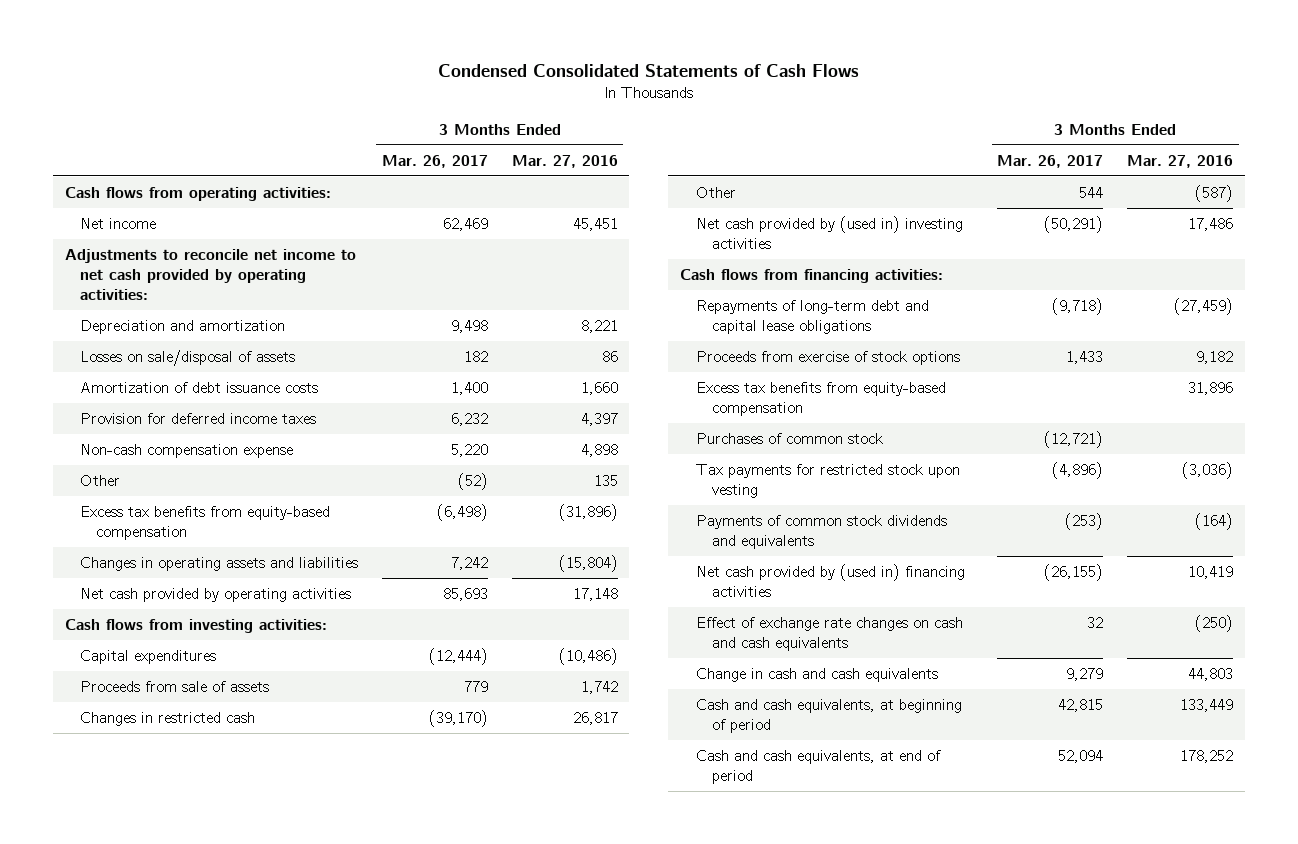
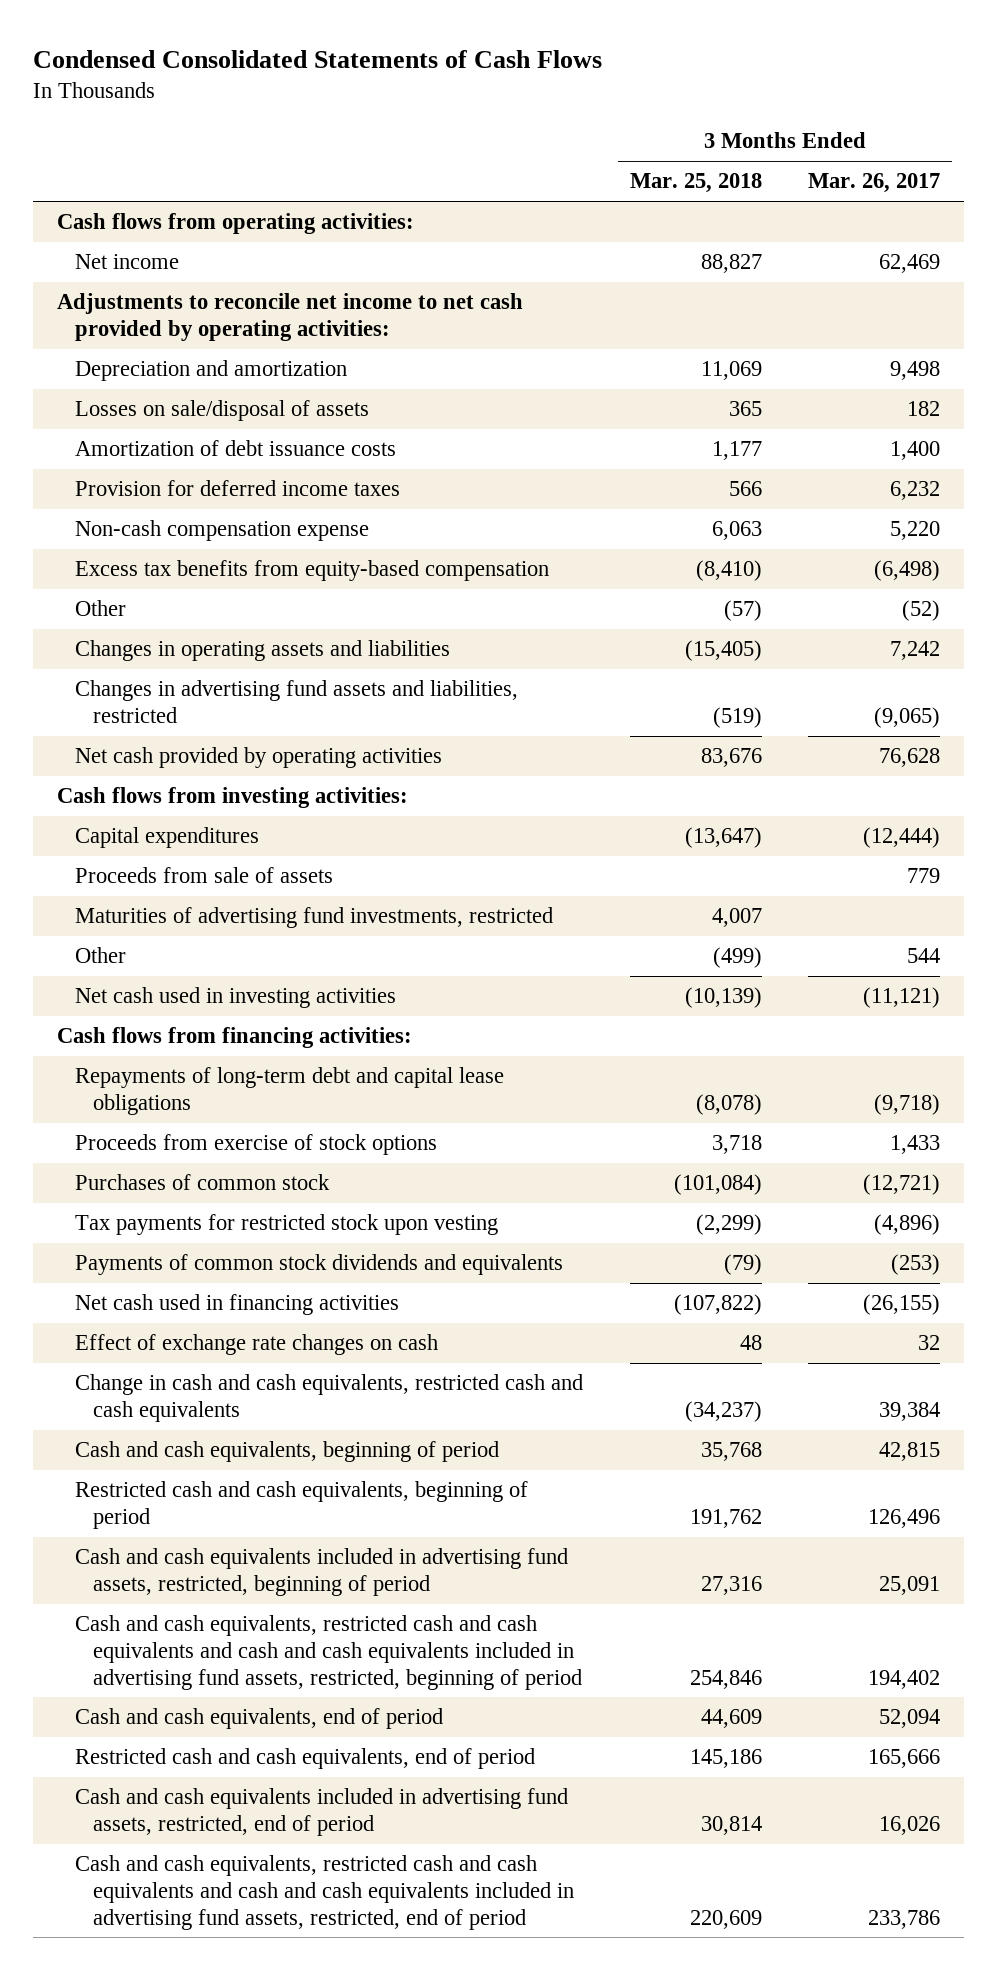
- | 3 Months Ended Mar. 26, 2017 | 3 Months Ended Mar. 27, 2016
+ | 3 Months Ended Mar. 25, 2018 | 3 Months Ended Mar. 26, 2017
moved down: Other | (57) | (52)
- Net cash provided by operating activities | 85,693 | 17,148
+ Changes in advertising fund assets and liabilities, restricted | (519) | (9,065)
+ Net cash provided by operating activities | 83,676 | 76,628
- Changes in restricted cash | (39,170) | 26,817
+ Maturities of advertising fund investments, restricted | 4,007 |
- Net cash provided by (used in) investing activities | (50,291) | 17,486
+ Net cash used in investing activities | (10,139) | (11,121)
- Excess tax benefits from equity-based compensation | | 31,896
- Net cash provided by (used in) financing activities | (26,155) | 10,419
- Effect of exchange rate changes on cash and cash equivalents | 32 | (250)
- Change in cash and cash equivalents | 9,279 | 44,803
- Cash and cash equivalents, at beginning of period | 42,815 | 133,449
- Cash and cash equivalents, at end of period | 52,094 | 178,252
+ Net cash used in financing activities | (107,822) | (26,155)
+ Effect of exchange rate changes on cash | 48 | 32
+ Change in cash and cash equivalents, restricted cash and cash equivalents | (34,237) | 39,384
+ Cash and cash equivalents, beginning of period | 35,768 | 42,815
+ Restricted cash and cash equivalents, beginning of period | 191,762 | 126,496
+ Cash and cash equivalents included in advertising fund assets, restricted, beginning of period | 27,316 | 25,091
+ Cash and cash equivalents, restricted cash and cash equivalents and cash and cash equivalents included in advertising fund assets, restricted, beginning of period | 254,846 | 194,402
+ Cash and cash equivalents, end of period | 44,609 | 52,094
+ Restricted cash and cash equivalents, end of period | 145,186 | 165,666
+ Cash and cash equivalents included in advertising fund assets, restricted, end of period | 30,814 | 16,026
+ Cash and cash equivalents, restricted cash and cash equivalents and cash and cash equivalents included in advertising fund assets, restricted, end of period | 220,609 | 233,786

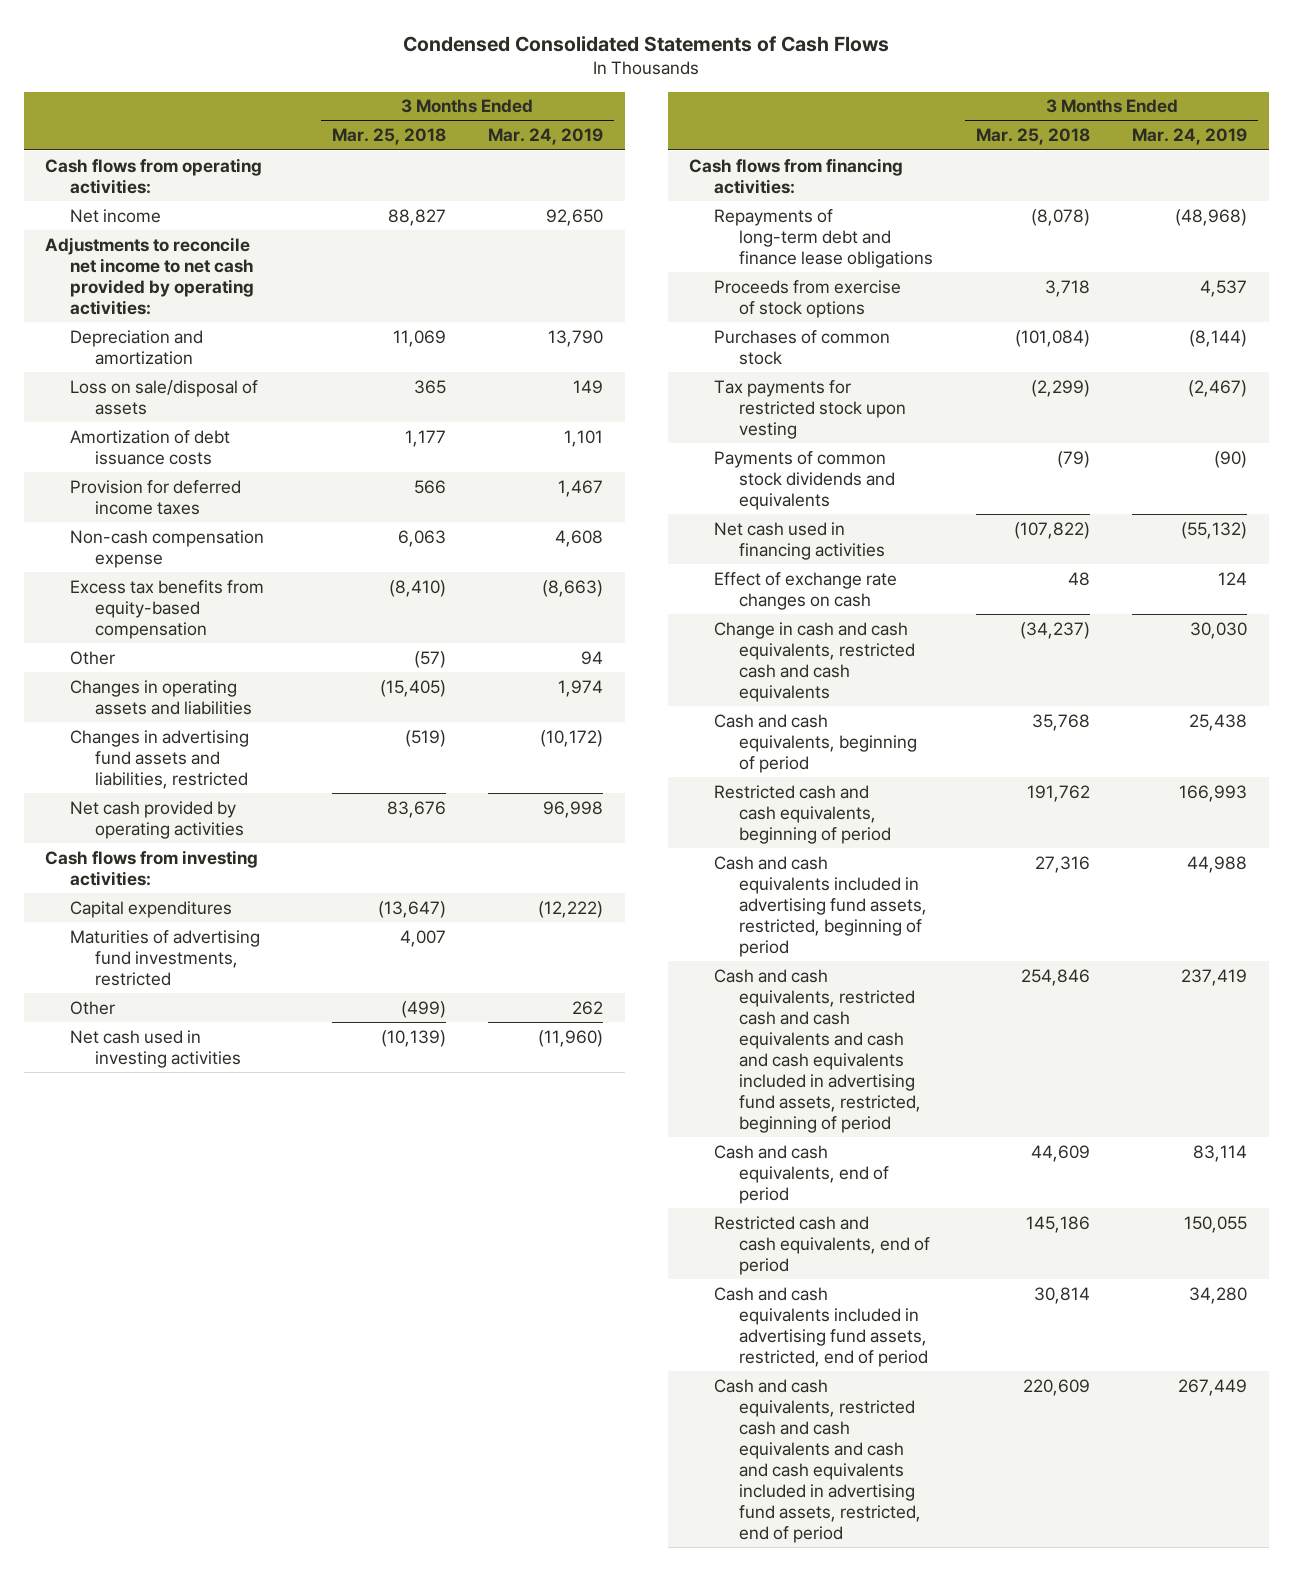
- | 3 Months Ended Mar. 25, 2018 | 3 Months Ended Mar. 26, 2017
+ | 3 Months Ended Mar. 25, 2018 | 3 Months Ended Mar. 24, 2019
- Losses on sale/disposal of assets | 365 | 182
+ Loss on sale/disposal of assets | 365 | 149
- Proceeds from sale of assets | | 779
- Repayments of long-term debt and capital lease obligations | (8,078) | (9,718)
+ Repayments of long-term debt and finance lease obligations | (8,078) | (48,968)

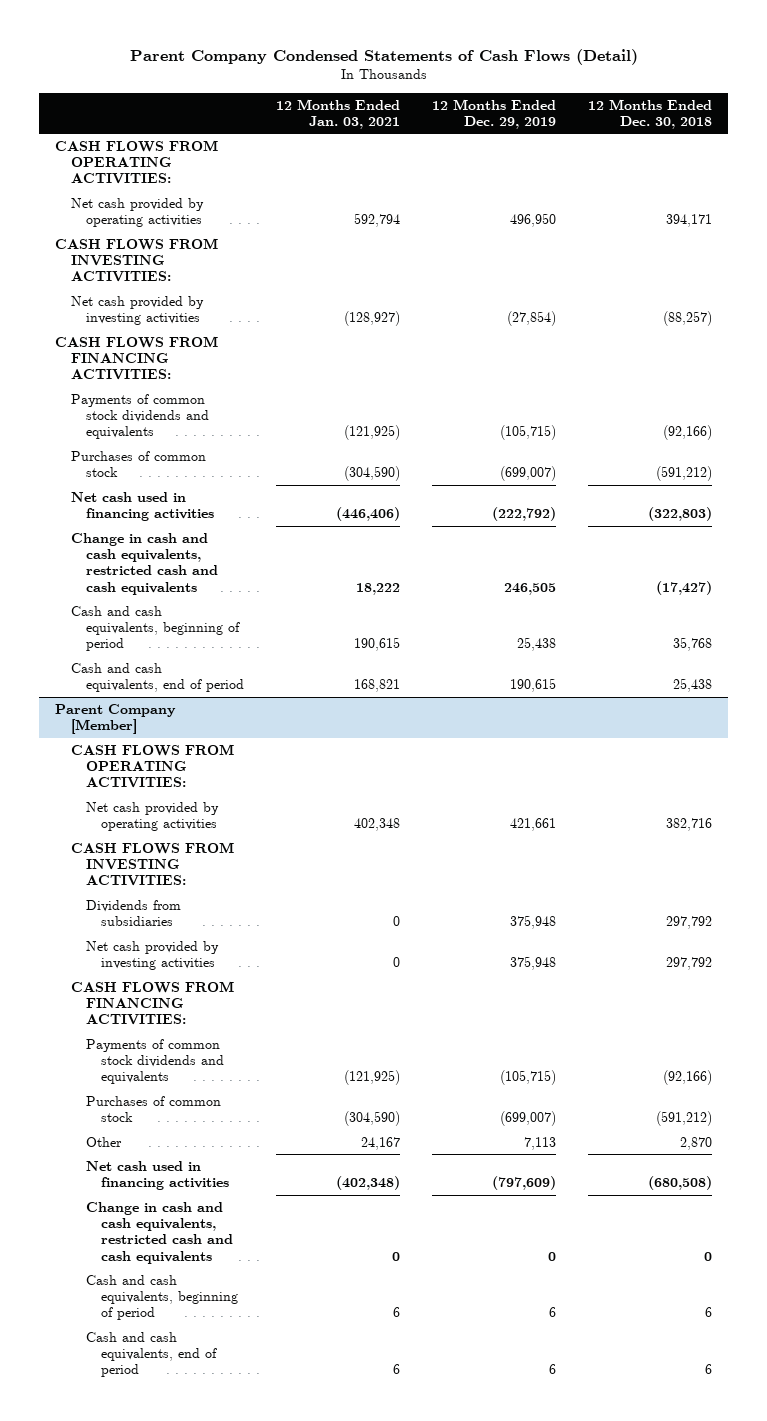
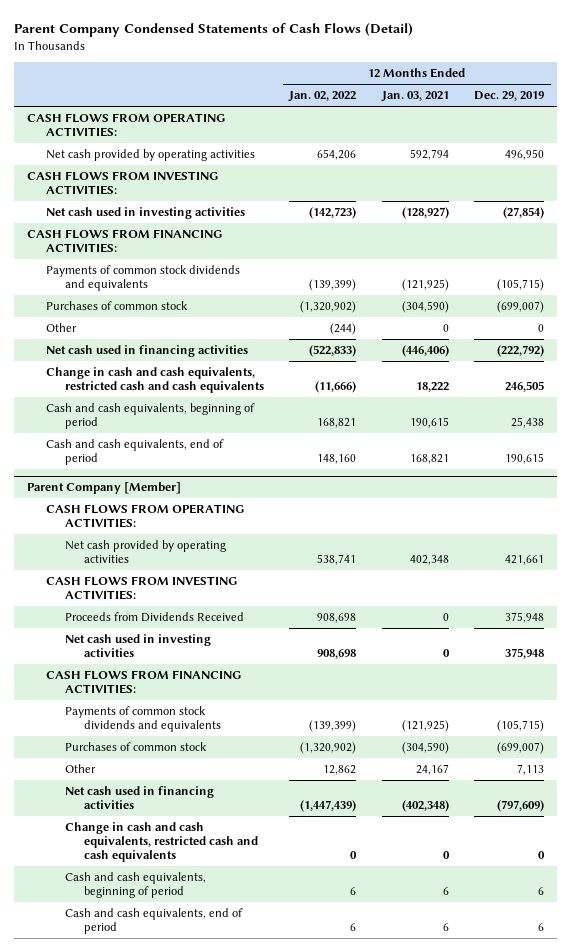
- | 12 Months Ended Jan. 03, 2021 | 12 Months Ended Dec. 29, 2019 | 12 Months Ended Dec. 30, 2018
+ | 12 Months Ended Jan. 02, 2022 | 12 Months Ended Jan. 03, 2021 | 12 Months Ended Dec. 29, 2019
- Net cash provided by investing activities | (128,927) | (27,854) | (88,257)
+ Net cash used in investing activities | (142,723) | (128,927) | (27,854)
+ Other | (244) | 0 | 0
@ Parent Company [Member]
- Dividends from subsidiaries | 0 | 375,948 | 297,792
- Net cash provided by investing activities | 0 | 375,948 | 297,792
+ Proceeds from Dividends Received | 908,698 | 0 | 375,948
+ Net cash used in investing activities | 908,698 | 0 | 375,948

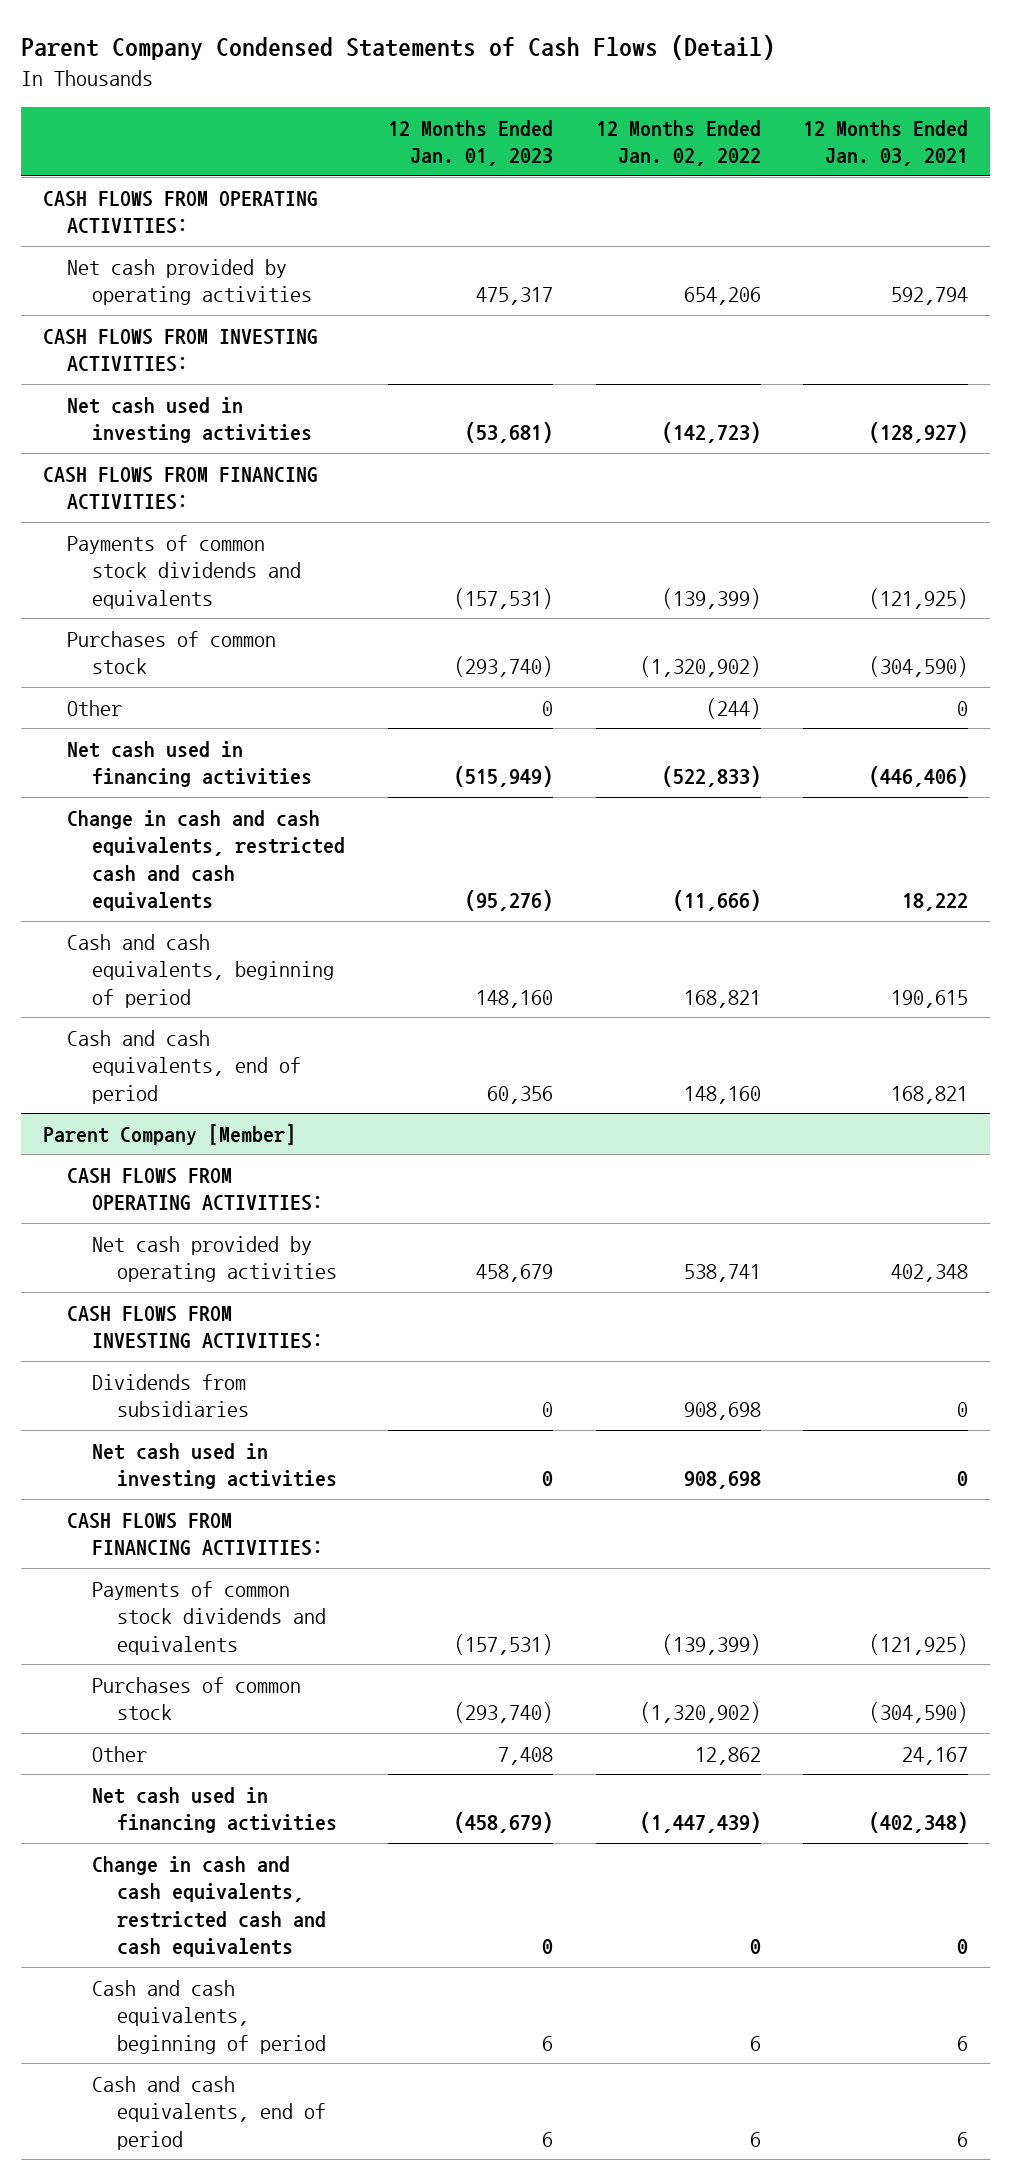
- | 12 Months Ended Jan. 02, 2022 | 12 Months Ended Jan. 03, 2021 | 12 Months Ended Dec. 29, 2019
+ | 12 Months Ended Jan. 01, 2023 | 12 Months Ended Jan. 02, 2022 | 12 Months Ended Jan. 03, 2021
@ Parent Company [Member]
- Proceeds from Dividends Received | 908,698 | 0 | 375,948
+ Dividends from subsidiaries | 0 | 908,698 | 0

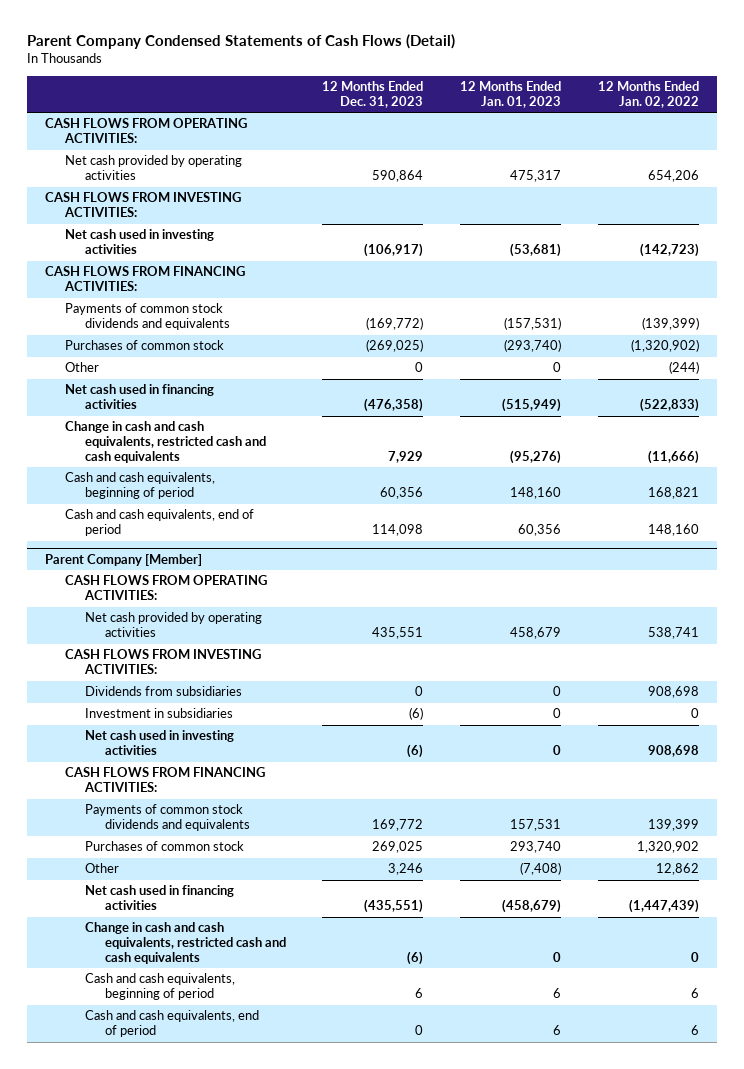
- | 12 Months Ended Jan. 01, 2023 | 12 Months Ended Jan. 02, 2022 | 12 Months Ended Jan. 03, 2021
+ | 12 Months Ended Dec. 31, 2023 | 12 Months Ended Jan. 01, 2023 | 12 Months Ended Jan. 02, 2022
@ Parent Company [Member]
+ Investment in subsidiaries | (6) | 0 | 0
- Payments of common stock dividends and equivalents | (157,531) | (139,399) | (121,925)
- Purchases of common stock | (293,740) | (1,320,902) | (304,590)
- Other | 7,408 | 12,862 | 24,167
+ Payments of common stock dividends and equivalents | 169,772 | 157,531 | 139,399
+ Purchases of common stock | 269,025 | 293,740 | 1,320,902
+ Other | 3,246 | (7,408) | 12,862

